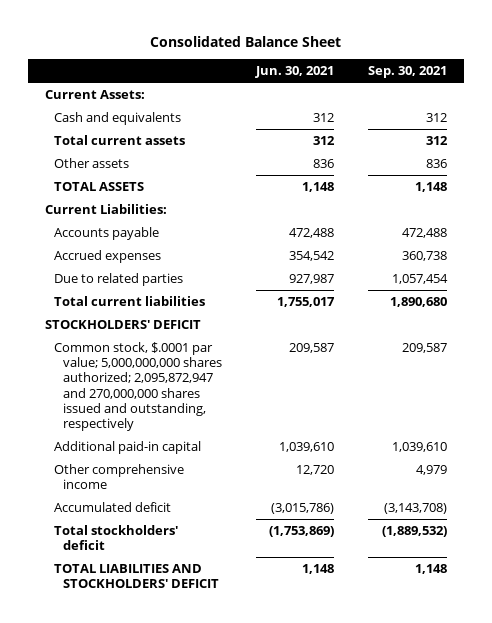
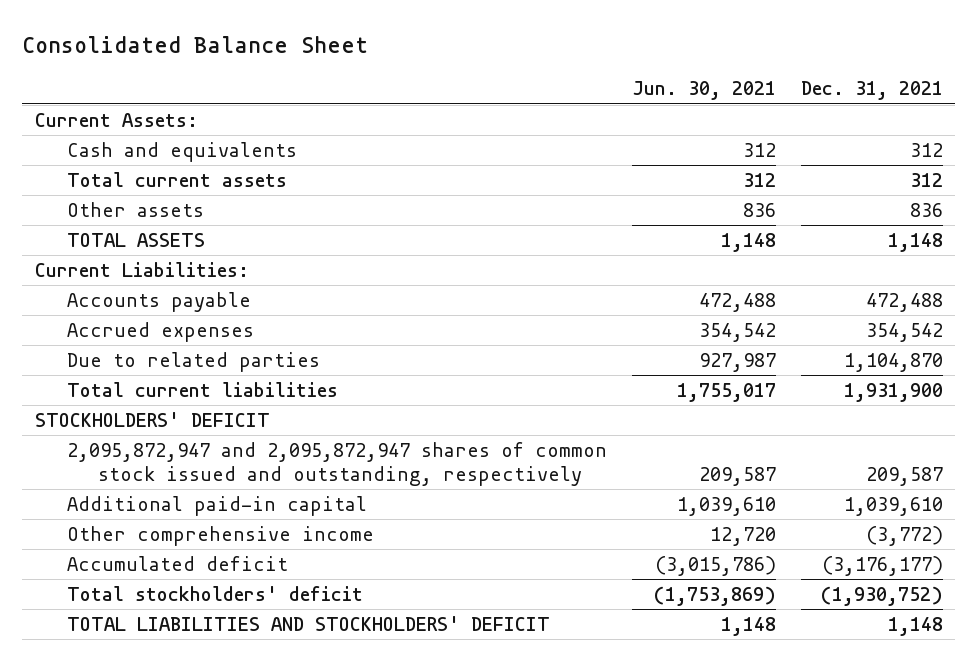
- | Jun. 30, 2021 | Sep. 30, 2021
+ | Jun. 30, 2021 | Dec. 31, 2021
- Common stock, $.0001 par value; 5,000,000,000 shares authorized; 2,095,872,947 and 270,000,000 shares issued and outstanding, respectively | 209,587 | 209,587
+ 2,095,872,947 and 2,095,872,947 shares of common stock issued and outstanding, respectively | 209,587 | 209,587

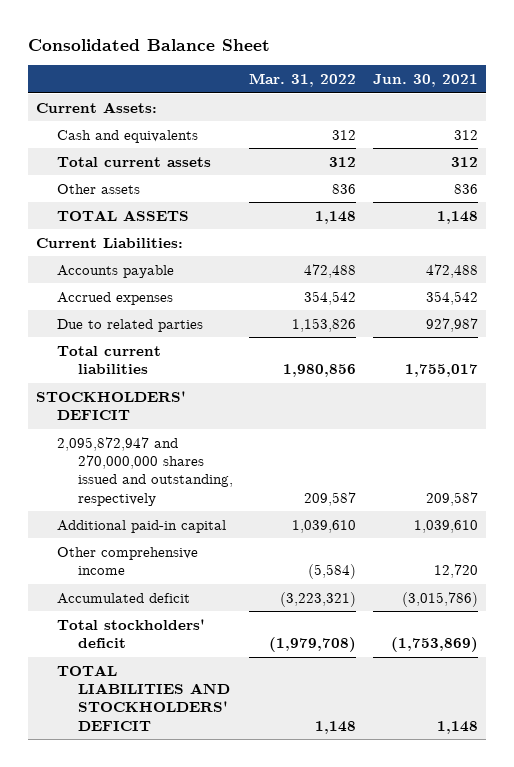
- | Jun. 30, 2021 | Dec. 31, 2021
+ | Mar. 31, 2022 | Jun. 30, 2021
- 2,095,872,947 and 2,095,872,947 shares of common stock issued and outstanding, respectively | 209,587 | 209,587
+ 2,095,872,947 and 270,000,000 shares issued and outstanding, respectively | 209,587 | 209,587

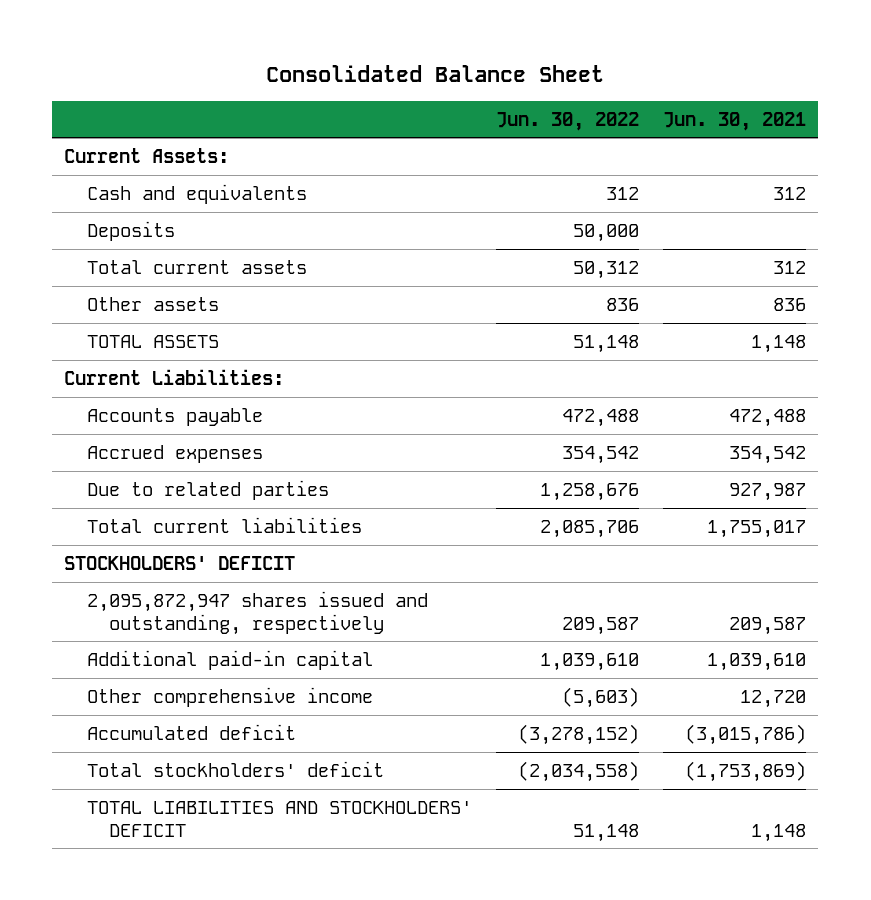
- | Mar. 31, 2022 | Jun. 30, 2021
+ | Jun. 30, 2022 | Jun. 30, 2021
+ Deposits | 50,000 |
- 2,095,872,947 and 270,000,000 shares issued and outstanding, respectively | 209,587 | 209,587
+ 2,095,872,947 shares issued and outstanding, respectively | 209,587 | 209,587

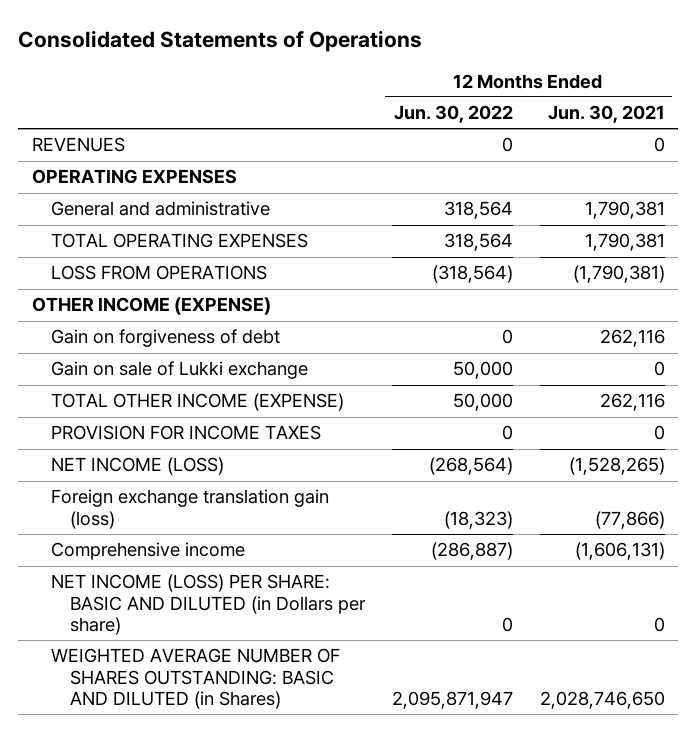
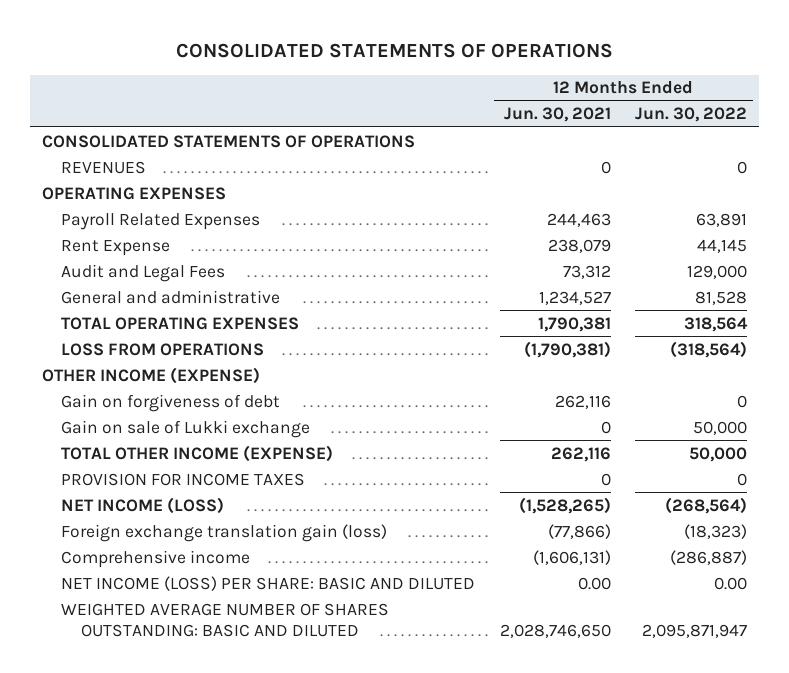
- Consolidated Statements of Operations
+ CONSOLIDATED STATEMENTS OF OPERATIONS
- | 12 Months Ended Jun. 30, 2022 | 12 Months Ended Jun. 30, 2021
+ | 12 Months Ended Jun. 30, 2021 | 12 Months Ended Jun. 30, 2022
+ CONSOLIDATED STATEMENTS OF OPERATIONS
- General and administrative | 318,564 | 1,790,381
+ Payroll Related Expenses | 244,463 | 63,891
+ Rent Expense | 238,079 | 44,145
+ Audit and Legal Fees | 73,312 | 129,000
+ General and administrative | 1,234,527 | 81,528
- NET INCOME (LOSS) PER SHARE: BASIC AND DILUTED (in Dollars per share) | 0 | 0
- WEIGHTED AVERAGE NUMBER OF SHARES OUTSTANDING: BASIC AND DILUTED (in Shares) | 2,095,871,947 | 2,028,746,650
+ NET INCOME (LOSS) PER SHARE: BASIC AND DILUTED | 0.00 | 0.00
+ WEIGHTED AVERAGE NUMBER OF SHARES OUTSTANDING: BASIC AND DILUTED | 2,028,746,650 | 2,095,871,947

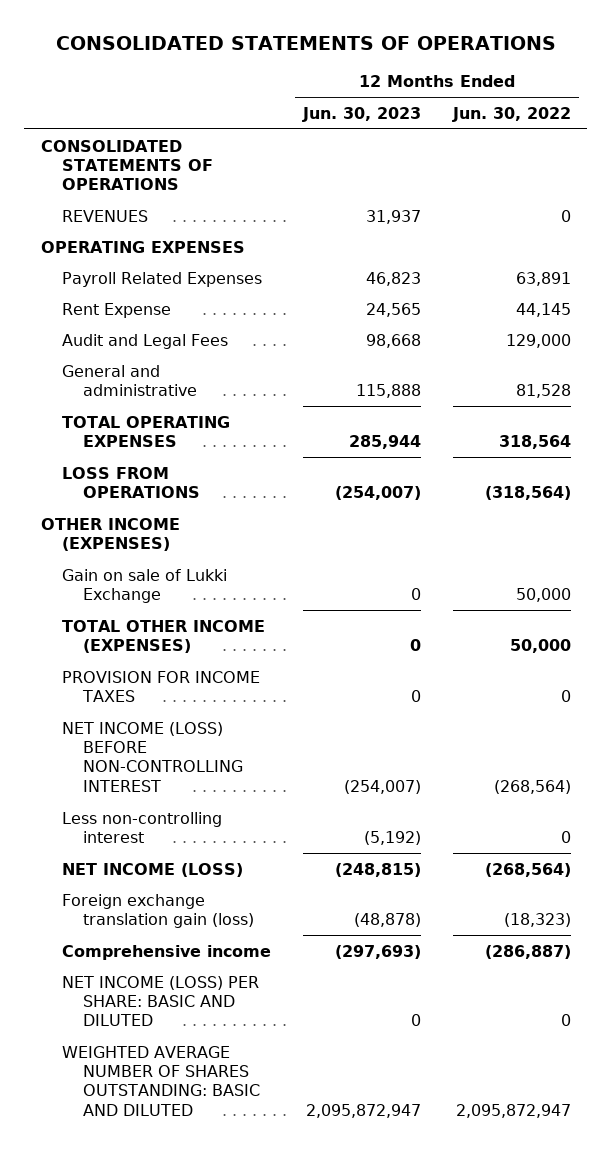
- | 12 Months Ended Jun. 30, 2021 | 12 Months Ended Jun. 30, 2022
+ | 12 Months Ended Jun. 30, 2023 | 12 Months Ended Jun. 30, 2022
- OTHER INCOME (EXPENSE)
- Gain on forgiveness of debt | 262,116 | 0
- Gain on sale of Lukki exchange | 0 | 50,000
- TOTAL OTHER INCOME (EXPENSE) | 262,116 | 50,000
+ OTHER INCOME (EXPENSES)
+ Gain on sale of Lukki Exchange | 0 | 50,000
+ TOTAL OTHER INCOME (EXPENSES) | 0 | 50,000
+ NET INCOME (LOSS) BEFORE NON-CONTROLLING INTEREST | (254,007) | (268,564)
+ Less non-controlling interest | (5,192) | 0
- NET INCOME (LOSS) PER SHARE: BASIC AND DILUTED | 0.00 | 0.00
- WEIGHTED AVERAGE NUMBER OF SHARES OUTSTANDING: BASIC AND DILUTED | 2,028,746,650 | 2,095,871,947
+ NET INCOME (LOSS) PER SHARE: BASIC AND DILUTED | 0 | 0
+ WEIGHTED AVERAGE NUMBER OF SHARES OUTSTANDING: BASIC AND DILUTED | 2,095,872,947 | 2,095,872,947

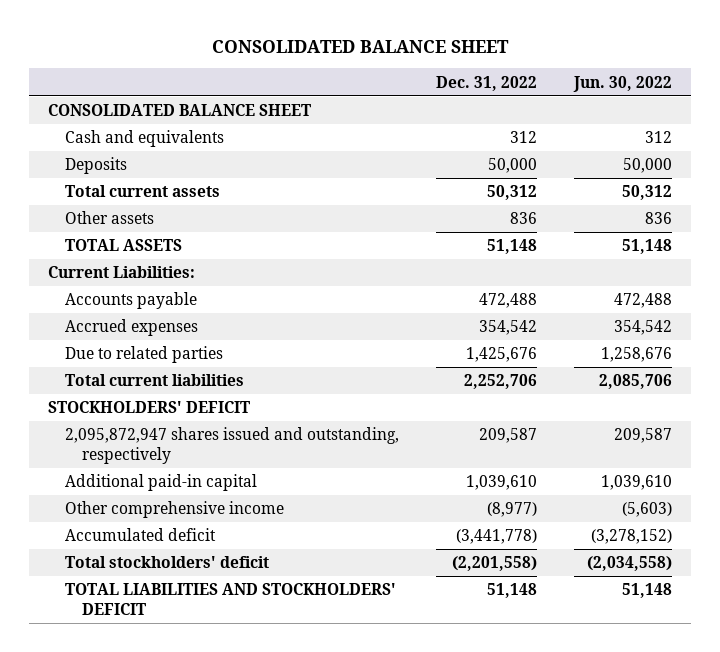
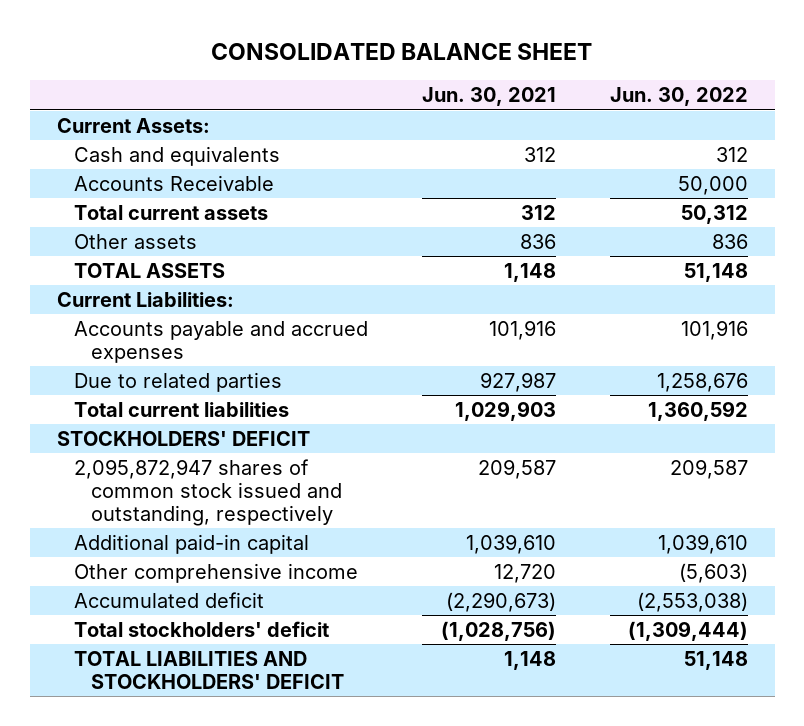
- | Dec. 31, 2022 | Jun. 30, 2022
+ | Jun. 30, 2021 | Jun. 30, 2022
- CONSOLIDATED BALANCE SHEET
+ Current Assets:
- Deposits | 50,000 | 50,000
+ Accounts Receivable | | 50,000
- Accounts payable | 472,488 | 472,488
- Accrued expenses | 354,542 | 354,542
+ Accounts payable and accrued expenses | 101,916 | 101,916
- Total current liabilities | 2,252,706 | 2,085,706
+ Total current liabilities | 1,029,903 | 1,360,592
- 2,095,872,947 shares issued and outstanding, respectively | 209,587 | 209,587
+ 2,095,872,947 shares of common stock issued and outstanding, respectively | 209,587 | 209,587
- Accumulated deficit | (3,441,778) | (3,278,152)
- Total stockholders' deficit | (2,201,558) | (2,034,558)
+ Accumulated deficit | (2,290,673) | (2,553,038)
+ Total stockholders' deficit | (1,028,756) | (1,309,444)

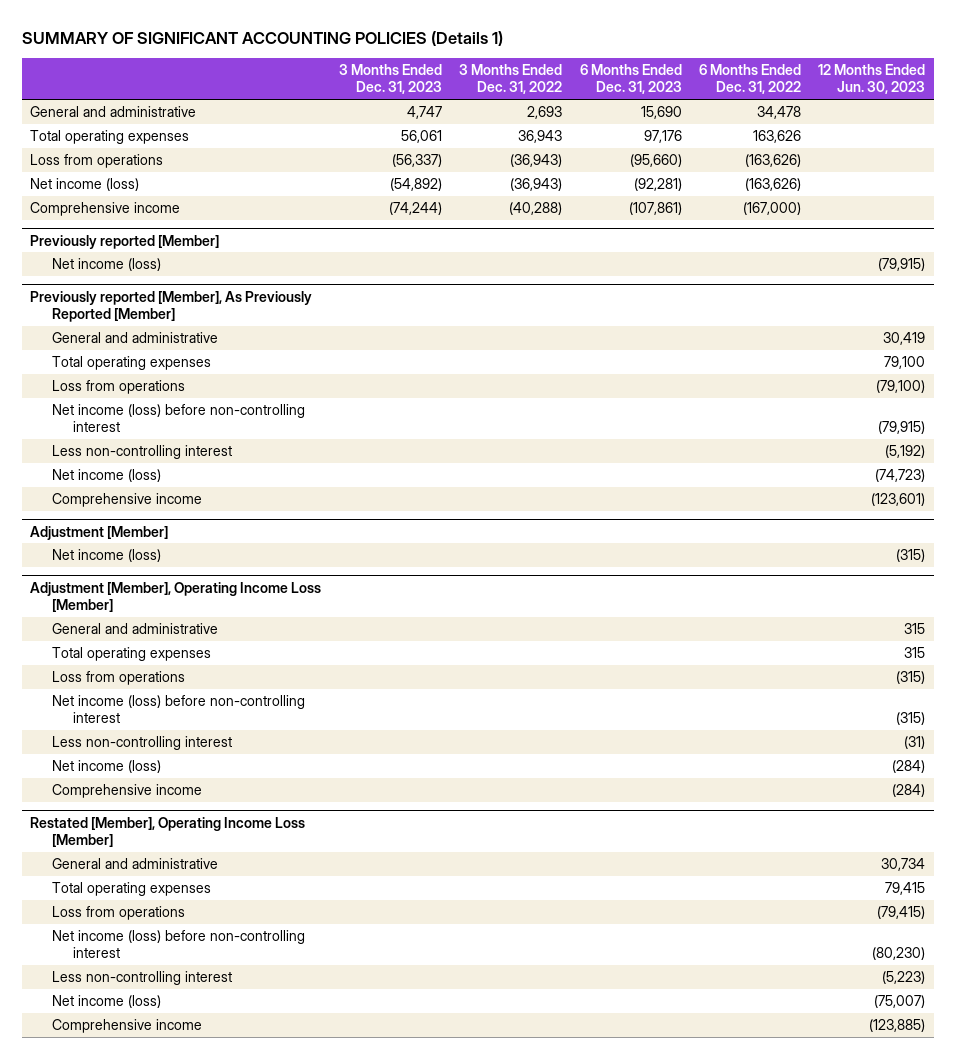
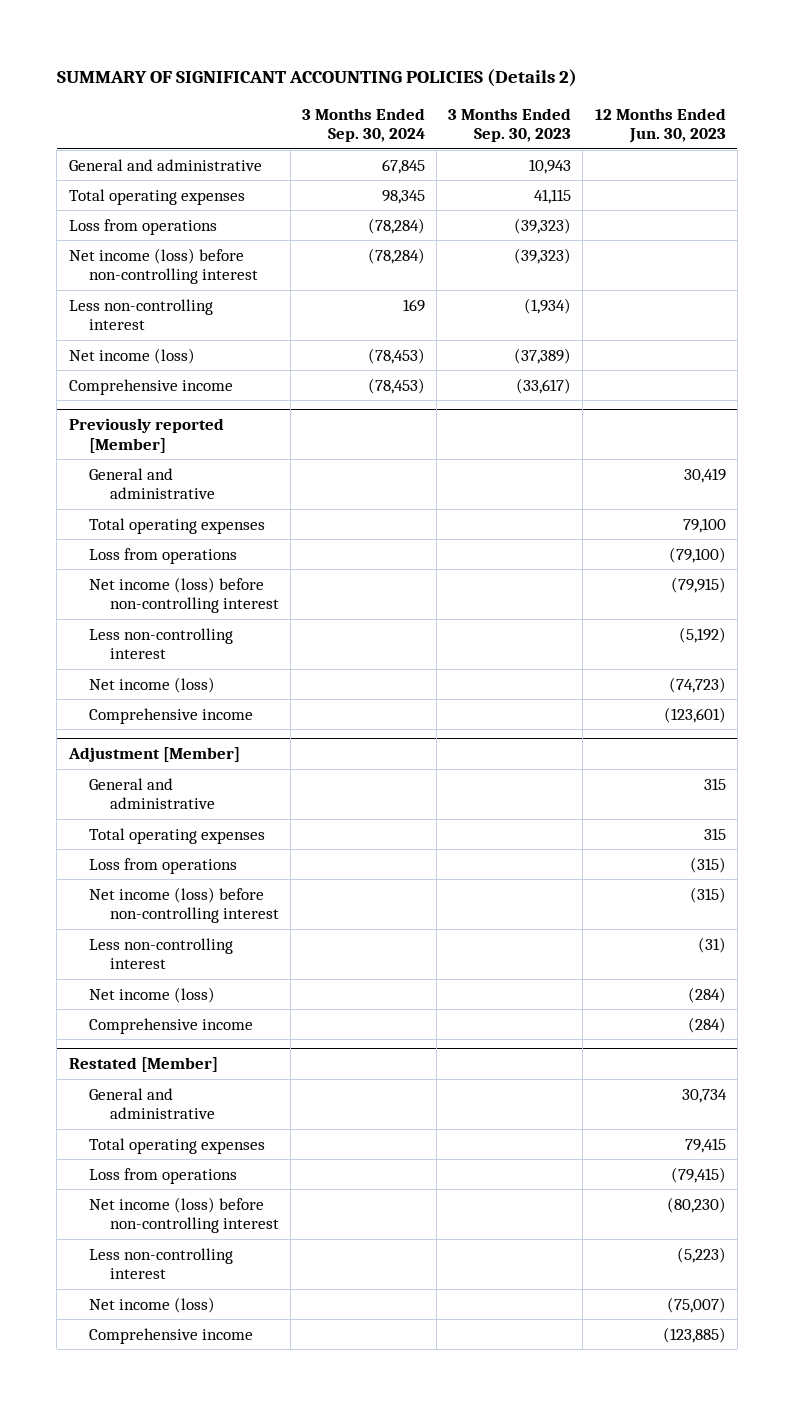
- SUMMARY OF SIGNIFICANT ACCOUNTING POLICIES (Details 1)
+ SUMMARY OF SIGNIFICANT ACCOUNTING POLICIES (Details 2)
- | 3 Months Ended Dec. 31, 2023 | 3 Months Ended Dec. 31, 2022 | 6 Months Ended Dec. 31, 2023 | 6 Months Ended Dec. 31, 2022 | 12 Months Ended Jun. 30, 2023
+ | 3 Months Ended Sep. 30, 2024 | 3 Months Ended Sep. 30, 2023 | 12 Months Ended Jun. 30, 2023
+ Net income (loss) before non-controlling interest | (78,284) | (39,323) |
+ Less non-controlling interest | 169 | (1,934) |
@ Previously reported [Member]
- Net income (loss) | | | | | (79,915)
- Previously reported [Member], As Previously Reported [Member]
@ Adjustment [Member]
- Net income (loss) | | | | | (315)
- Adjustment [Member], Operating Income Loss [Member]
- Restated [Member], Operating Income Loss [Member]
+ Restated [Member]

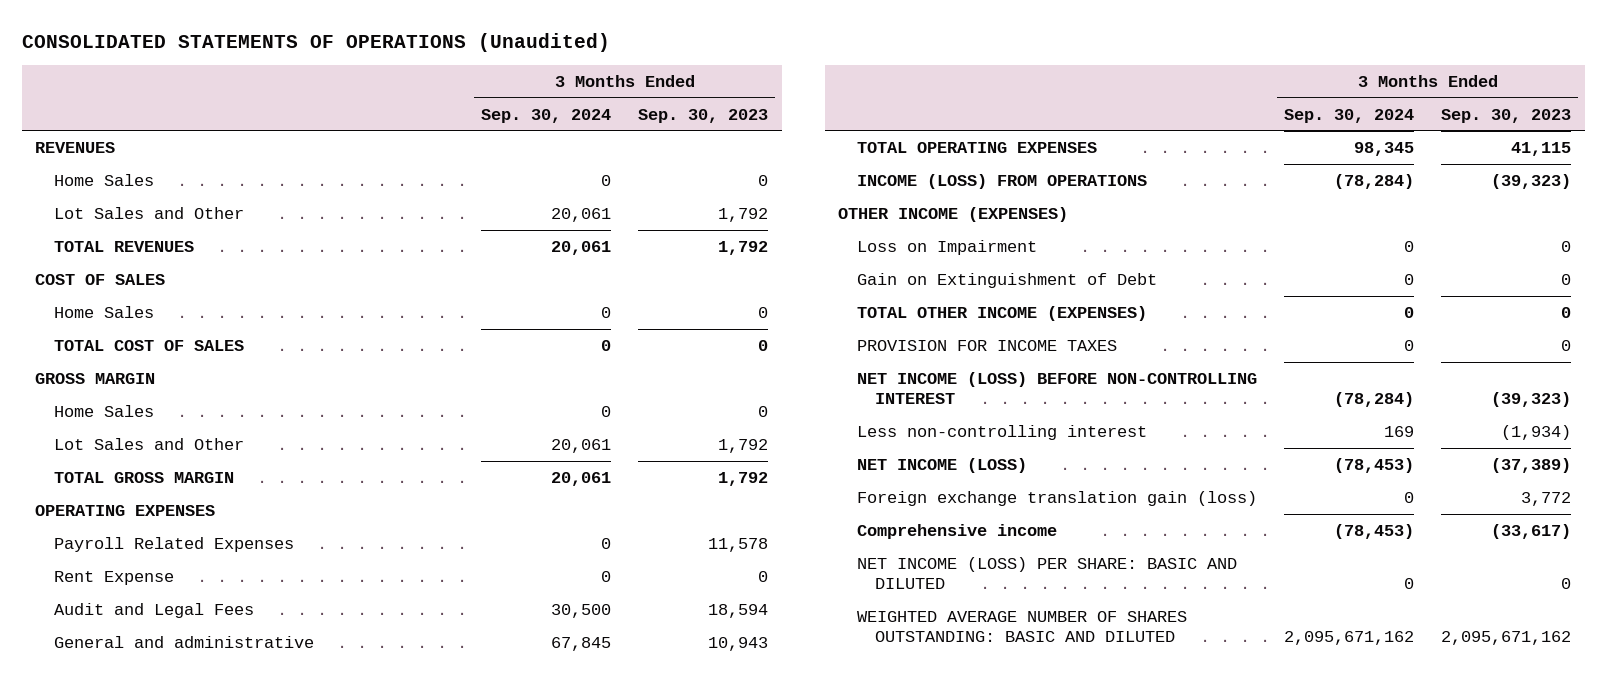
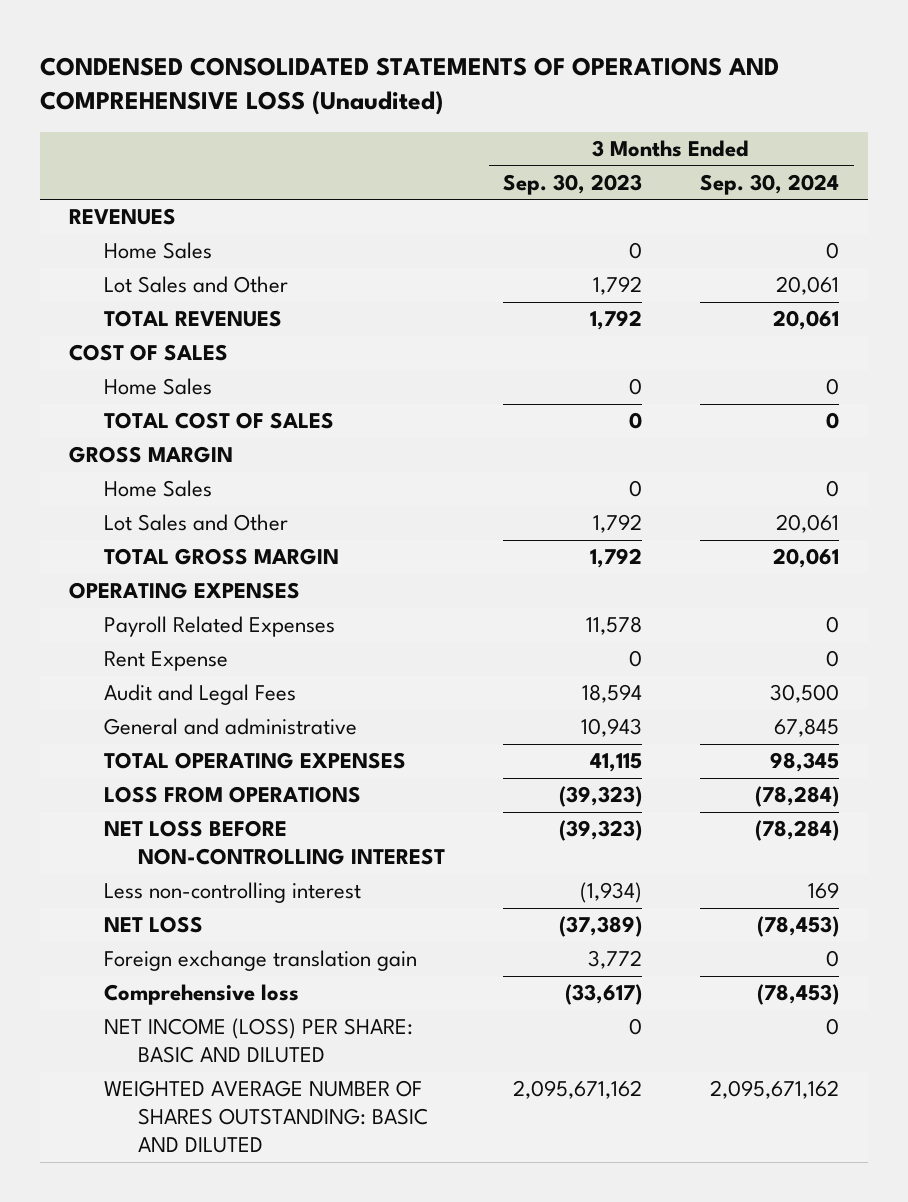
- CONSOLIDATED STATEMENTS OF OPERATIONS (Unaudited)
+ CONDENSED CONSOLIDATED STATEMENTS OF OPERATIONS AND COMPREHENSIVE LOSS (Unaudited)
- | 3 Months Ended Sep. 30, 2024 | 3 Months Ended Sep. 30, 2023
+ | 3 Months Ended Sep. 30, 2023 | 3 Months Ended Sep. 30, 2024
- INCOME (LOSS) FROM OPERATIONS | (78,284) | (39,323)
- OTHER INCOME (EXPENSES)
- Loss on Impairment | 0 | 0
- Gain on Extinguishment of Debt | 0 | 0
- TOTAL OTHER INCOME (EXPENSES) | 0 | 0
- PROVISION FOR INCOME TAXES | 0 | 0
- NET INCOME (LOSS) BEFORE NON-CONTROLLING INTEREST | (78,284) | (39,323)
+ LOSS FROM OPERATIONS | (39,323) | (78,284)
+ NET LOSS BEFORE NON-CONTROLLING INTEREST | (39,323) | (78,284)
- NET INCOME (LOSS) | (78,453) | (37,389)
- Foreign exchange translation gain (loss) | 0 | 3,772
- Comprehensive income | (78,453) | (33,617)
+ NET LOSS | (37,389) | (78,453)
+ Foreign exchange translation gain | 3,772 | 0
+ Comprehensive loss | (33,617) | (78,453)

